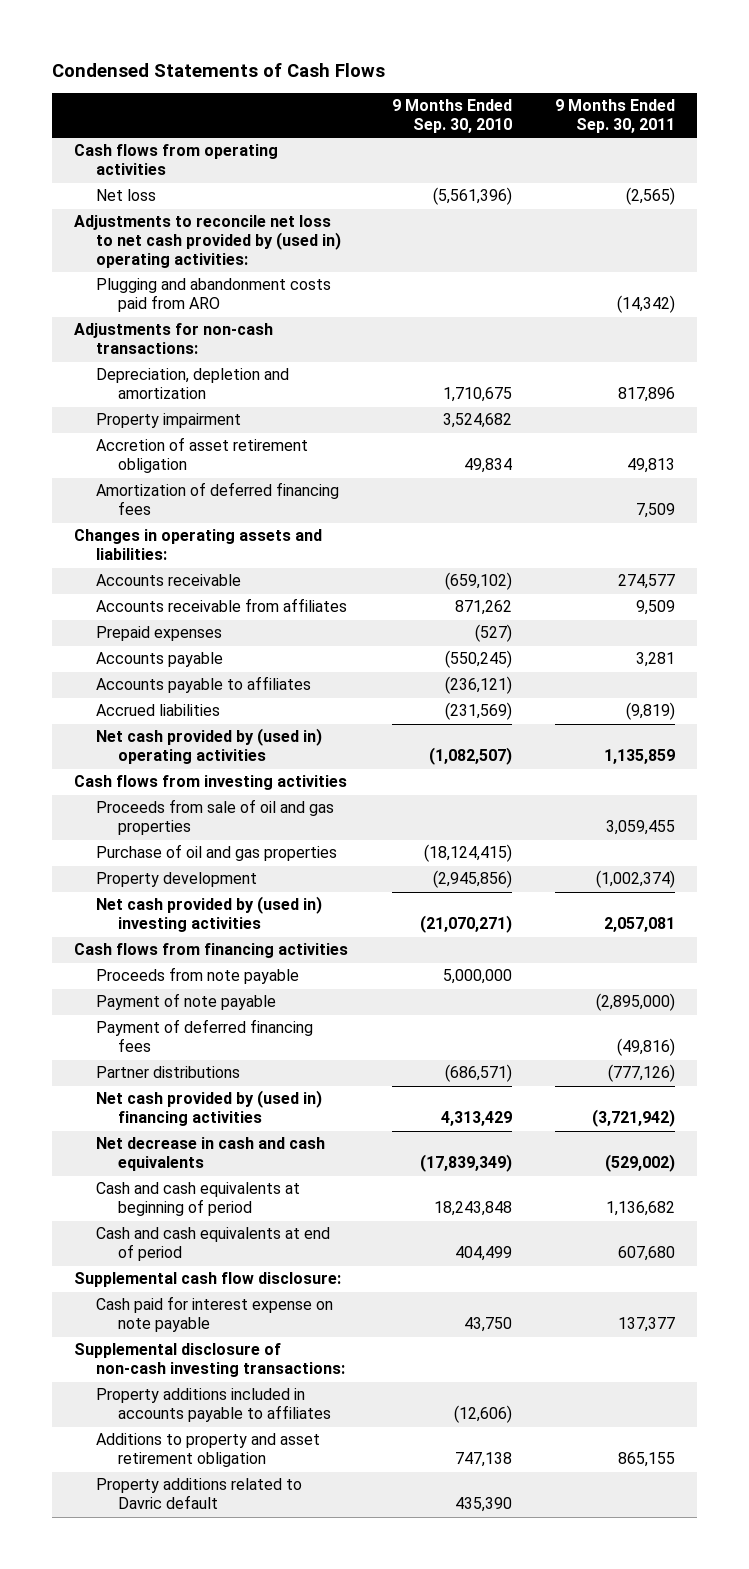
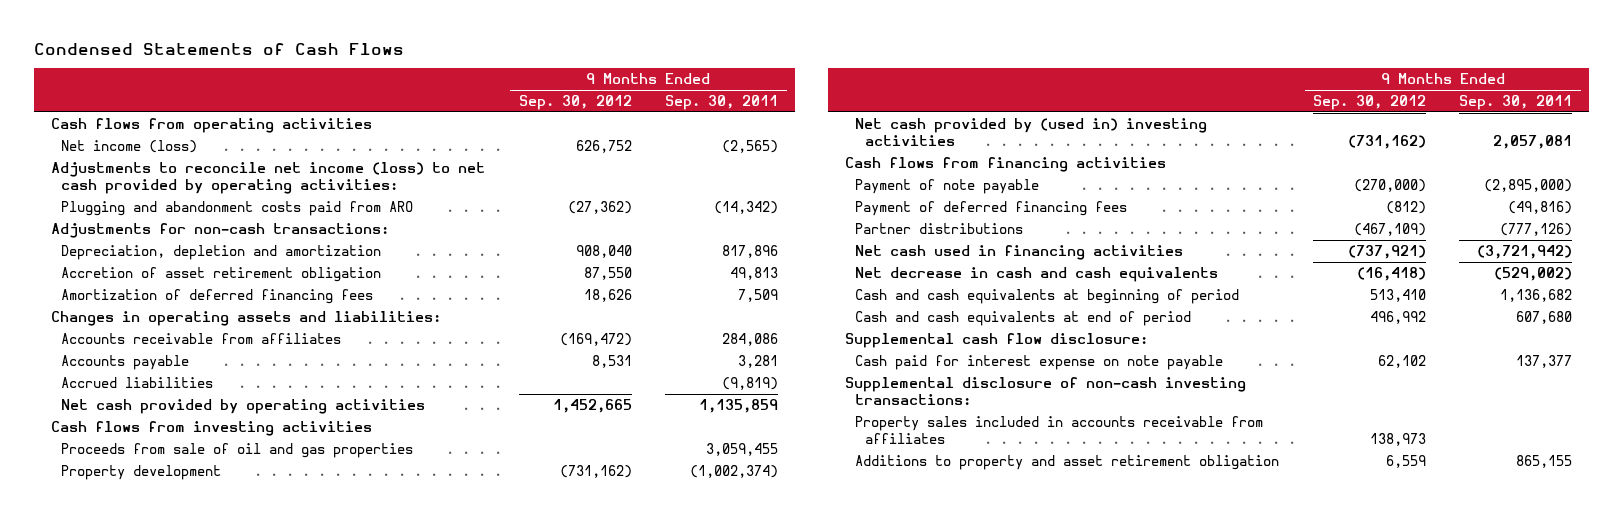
- | 9 Months Ended Sep. 30, 2010 | 9 Months Ended Sep. 30, 2011
+ | 9 Months Ended Sep. 30, 2012 | 9 Months Ended Sep. 30, 2011
- Net loss | (5,561,396) | (2,565)
- Adjustments to reconcile net loss to net cash provided by (used in) operating activities:
+ Net income (loss) | 626,752 | (2,565)
+ Adjustments to reconcile net income (loss) to net cash provided by operating activities:
- Property impairment | 3,524,682 |
- Accounts receivable | (659,102) | 274,577
- Accounts receivable from affiliates | 871,262 | 9,509
- Prepaid expenses | (527) |
+ Accounts receivable from affiliates | (169,472) | 284,086
- Accounts payable to affiliates | (236,121) |
- Net cash provided by (used in) operating activities | (1,082,507) | 1,135,859
+ Net cash provided by operating activities | 1,452,665 | 1,135,859
- Purchase of oil and gas properties | (18,124,415) |
- Proceeds from note payable | 5,000,000 |
- Net cash provided by (used in) financing activities | 4,313,429 | (3,721,942)
+ Net cash used in financing activities | (737,921) | (3,721,942)
- Property additions included in accounts payable to affiliates | (12,606) |
+ Property sales included in accounts receivable from affiliates | 138,973 |
- Property additions related to Davric default | 435,390 |

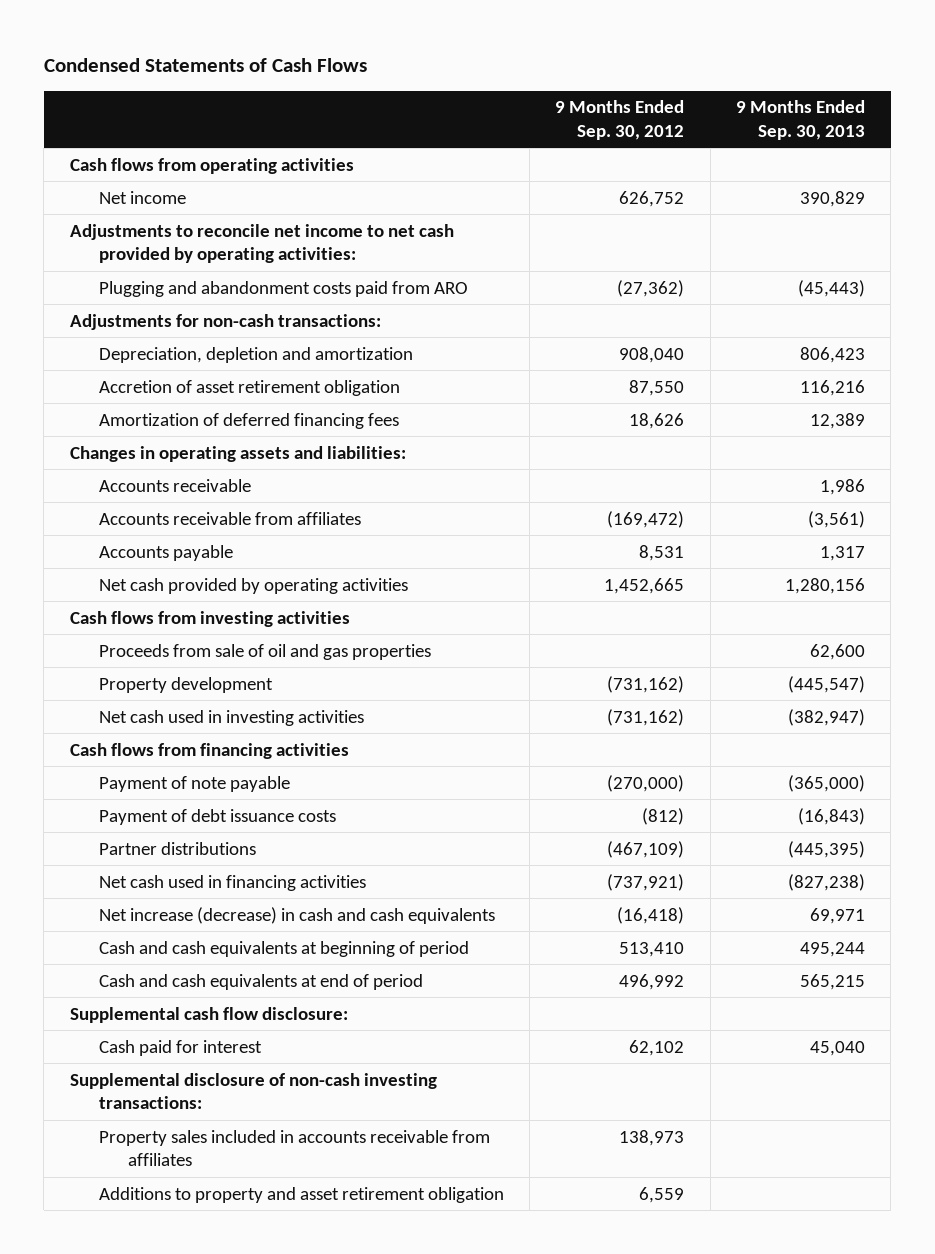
- | 9 Months Ended Sep. 30, 2012 | 9 Months Ended Sep. 30, 2011
+ | 9 Months Ended Sep. 30, 2012 | 9 Months Ended Sep. 30, 2013
- Net income (loss) | 626,752 | (2,565)
- Adjustments to reconcile net income (loss) to net cash provided by operating activities:
+ Net income | 626,752 | 390,829
+ Adjustments to reconcile net income to net cash provided by operating activities:
+ Accounts receivable | | 1,986
- Accrued liabilities | | (9,819)
- Net cash provided by (used in) investing activities | (731,162) | 2,057,081
+ Net cash used in investing activities | (731,162) | (382,947)
- Payment of deferred financing fees | (812) | (49,816)
+ Payment of debt issuance costs | (812) | (16,843)
- Net decrease in cash and cash equivalents | (16,418) | (529,002)
+ Net increase (decrease) in cash and cash equivalents | (16,418) | 69,971
- Cash paid for interest expense on note payable | 62,102 | 137,377
+ Cash paid for interest | 62,102 | 45,040

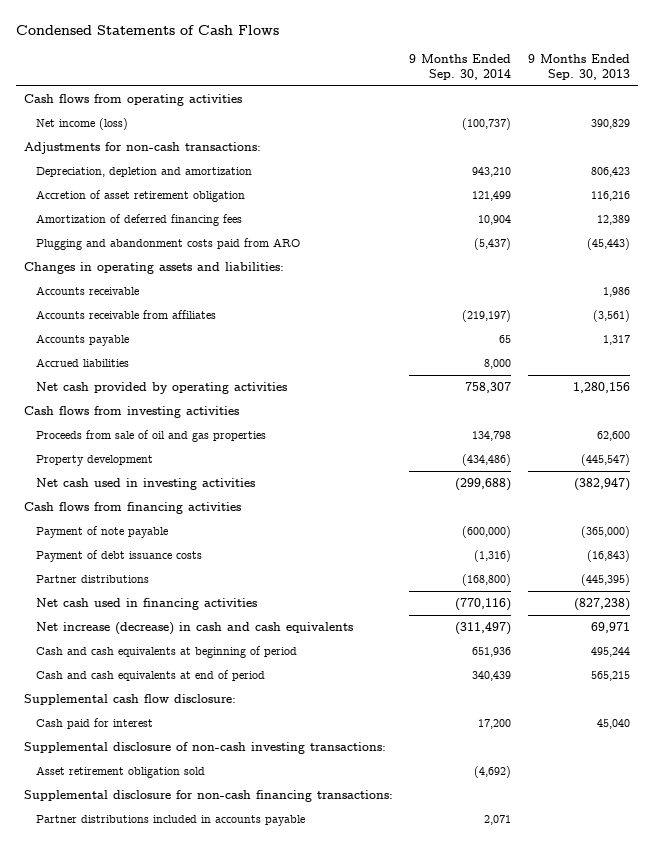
- | 9 Months Ended Sep. 30, 2012 | 9 Months Ended Sep. 30, 2013
+ | 9 Months Ended Sep. 30, 2014 | 9 Months Ended Sep. 30, 2013
- Net income | 626,752 | 390,829
- Adjustments to reconcile net income to net cash provided by operating activities:
+ Net income (loss) | (100,737) | 390,829
moved down: Plugging and abandonment costs paid from ARO | (5,437) | (45,443)
+ Accrued liabilities | 8,000 |
- Property sales included in accounts receivable from affiliates | 138,973 |
- Additions to property and asset retirement obligation | 6,559 |
+ Asset retirement obligation sold | (4,692) |
+ Supplemental disclosure for non-cash financing transactions:
+ Partner distributions included in accounts payable | 2,071 |

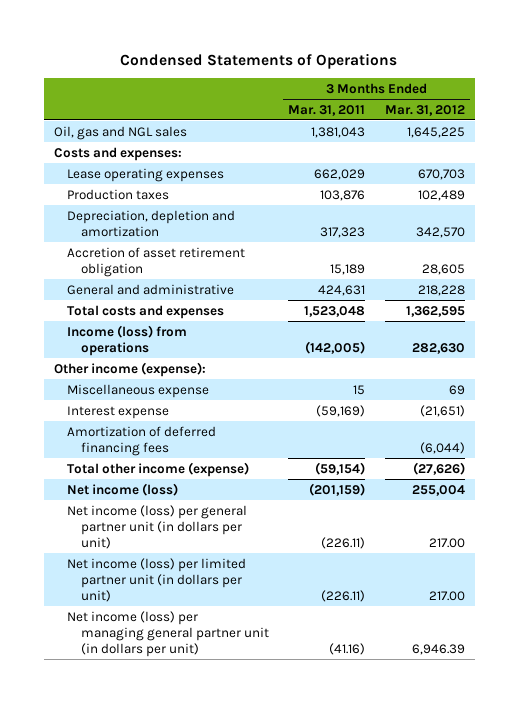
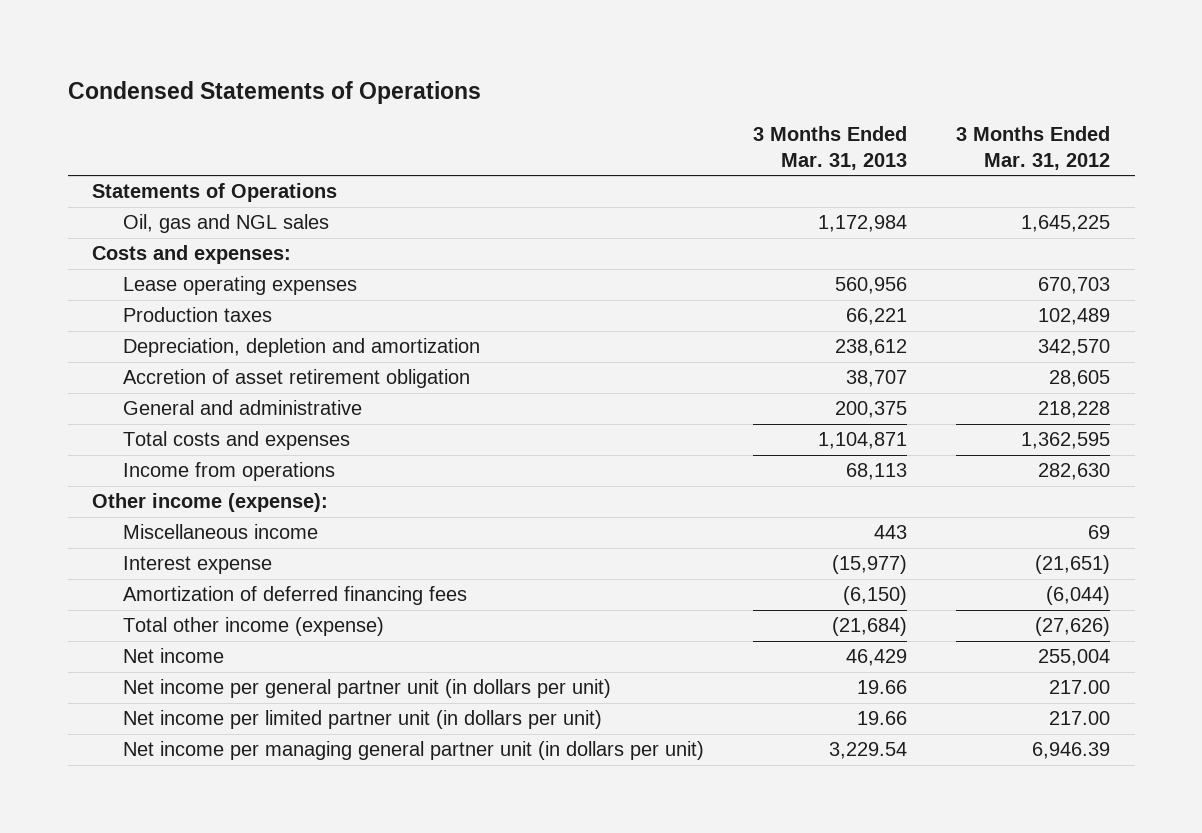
- | 3 Months Ended Mar. 31, 2011 | 3 Months Ended Mar. 31, 2012
+ | 3 Months Ended Mar. 31, 2013 | 3 Months Ended Mar. 31, 2012
+ Statements of Operations
- Income (loss) from operations | (142,005) | 282,630
+ Income from operations | 68,113 | 282,630
- Miscellaneous expense | 15 | 69
+ Miscellaneous income | 443 | 69
- Net income (loss) | (201,159) | 255,004
- Net income (loss) per general partner unit (in dollars per unit) | (226.11) | 217.00
- Net income (loss) per limited partner unit (in dollars per unit) | (226.11) | 217.00
- Net income (loss) per managing general partner unit (in dollars per unit) | (41.16) | 6,946.39
+ Net income | 46,429 | 255,004
+ Net income per general partner unit (in dollars per unit) | 19.66 | 217.00
+ Net income per limited partner unit (in dollars per unit) | 19.66 | 217.00
+ Net income per managing general partner unit (in dollars per unit) | 3,229.54 | 6,946.39

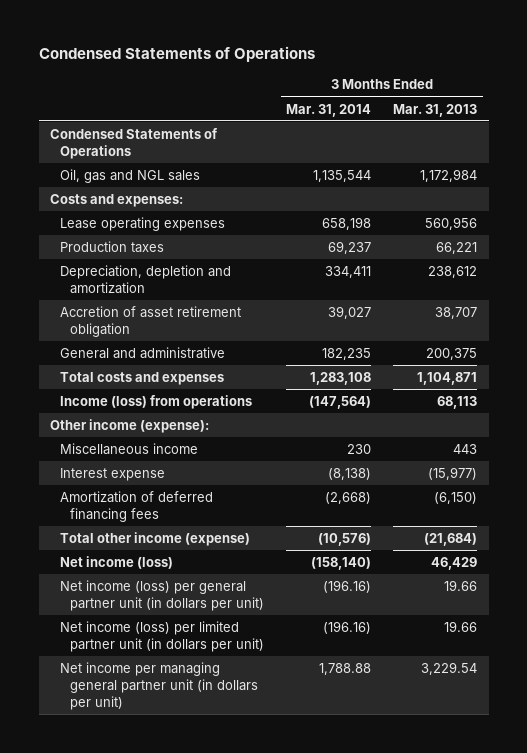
- | 3 Months Ended Mar. 31, 2013 | 3 Months Ended Mar. 31, 2012
+ | 3 Months Ended Mar. 31, 2014 | 3 Months Ended Mar. 31, 2013
- Statements of Operations
+ Condensed Statements of Operations
- Income from operations | 68,113 | 282,630
+ Income (loss) from operations | (147,564) | 68,113
- Net income | 46,429 | 255,004
- Net income per general partner unit (in dollars per unit) | 19.66 | 217.00
- Net income per limited partner unit (in dollars per unit) | 19.66 | 217.00
+ Net income (loss) | (158,140) | 46,429
+ Net income (loss) per general partner unit (in dollars per unit) | (196.16) | 19.66
+ Net income (loss) per limited partner unit (in dollars per unit) | (196.16) | 19.66

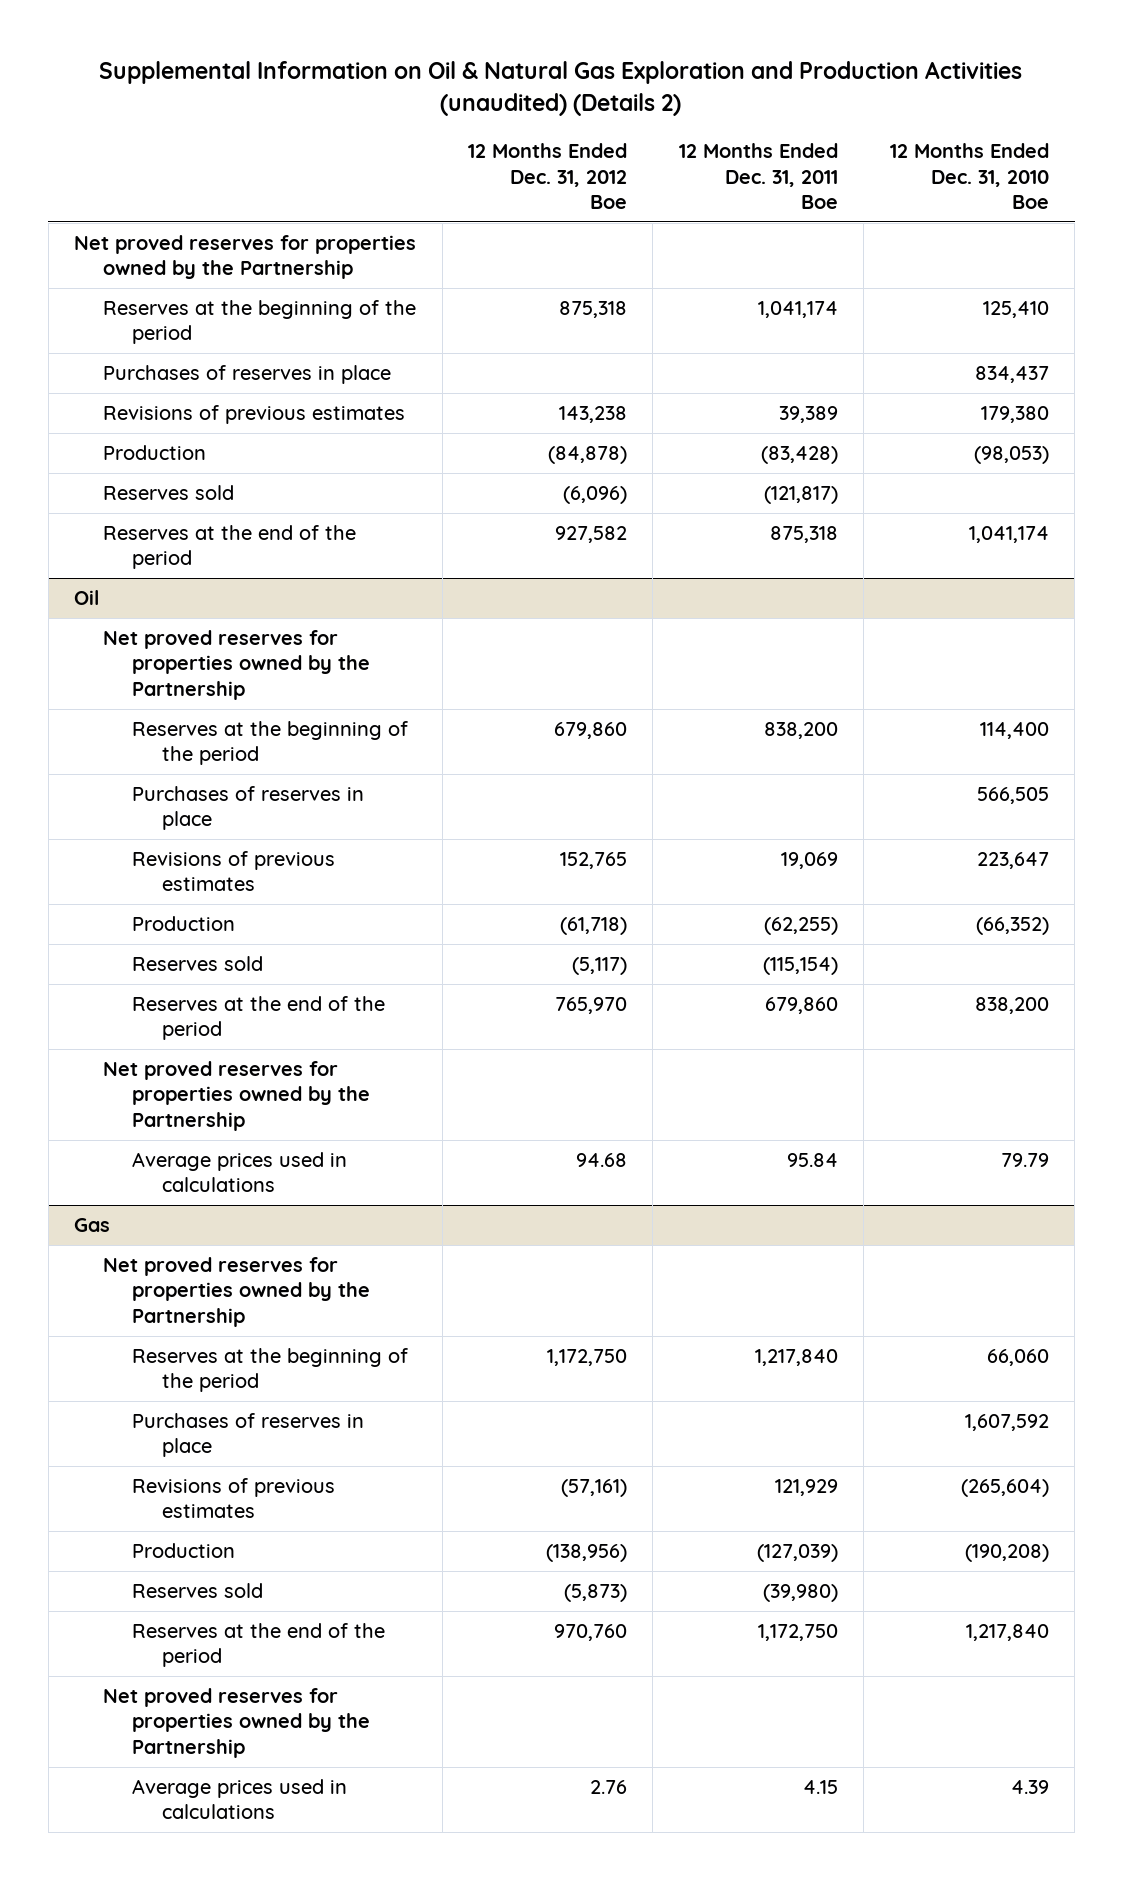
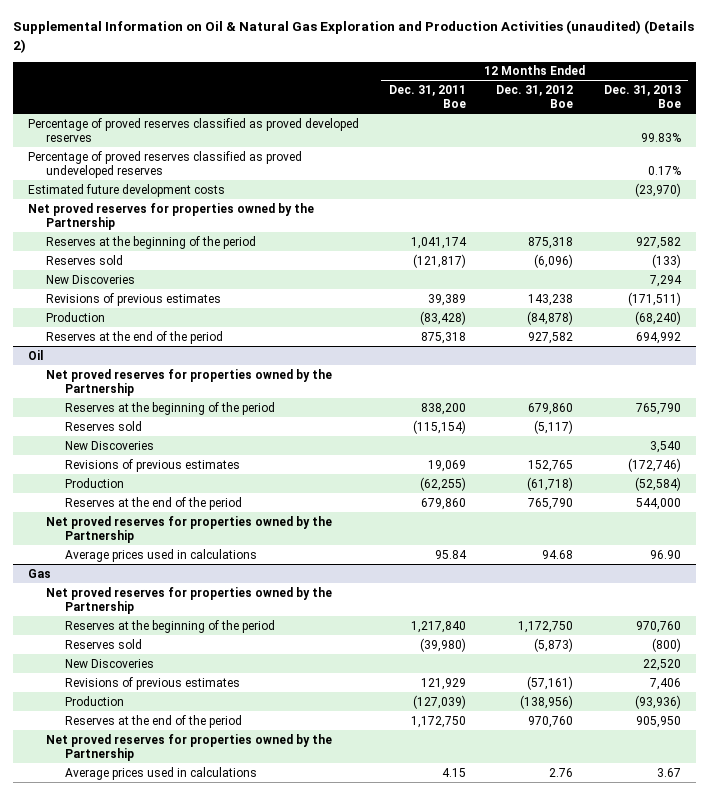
- | 12 Months Ended Dec. 31, 2012 Boe | 12 Months Ended Dec. 31, 2011 Boe | 12 Months Ended Dec. 31, 2010 Boe
+ | 12 Months Ended Dec. 31, 2011 Boe | 12 Months Ended Dec. 31, 2012 Boe | 12 Months Ended Dec. 31, 2013 Boe
+ Percentage of proved reserves classified as proved developed reserves | | | 99.83%
+ Percentage of proved reserves classified as proved undeveloped reserves | | | 0.17%
+ Estimated future development costs | | | (23,970)
- Purchases of reserves in place | | | 834,437
moved up: Reserves sold | (121,817) | (6,096) | (133)
+ New Discoveries | | | 7,294
@ Oil
- Purchases of reserves in place | | | 566,505
moved up: Reserves sold | (115,154) | (5,117) |
+ New Discoveries | | | 3,540
- Reserves at the end of the period | 765,970 | 679,860 | 838,200
+ Reserves at the end of the period | 679,860 | 765,790 | 544,000
@ Gas
- Purchases of reserves in place | | | 1,607,592
moved up: Reserves sold | (39,980) | (5,873) | (800)
+ New Discoveries | | | 22,520

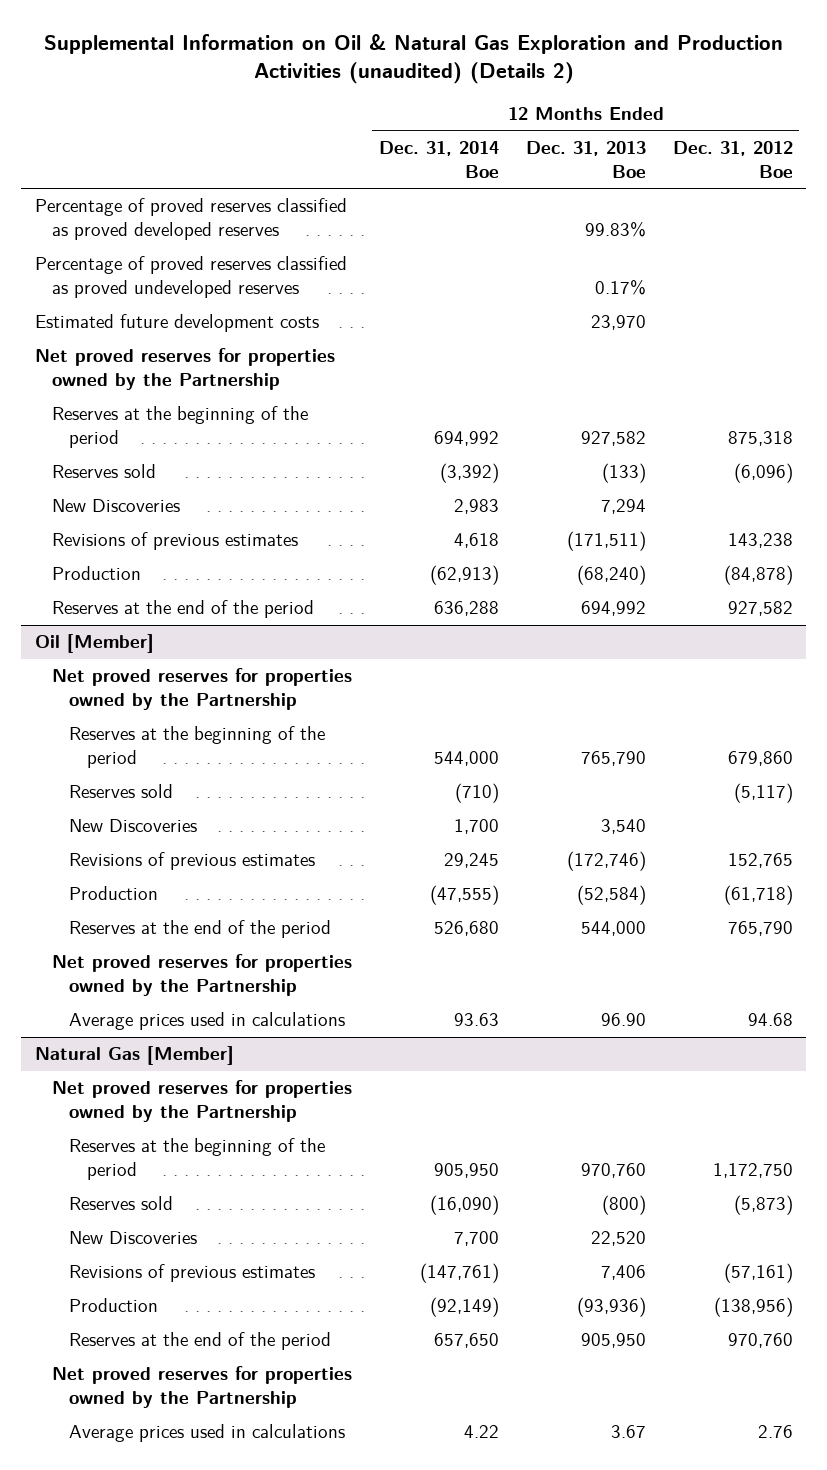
- | 12 Months Ended Dec. 31, 2011 Boe | 12 Months Ended Dec. 31, 2012 Boe | 12 Months Ended Dec. 31, 2013 Boe
+ | 12 Months Ended Dec. 31, 2014 Boe | 12 Months Ended Dec. 31, 2013 Boe | 12 Months Ended Dec. 31, 2012 Boe
- Estimated future development costs | | | (23,970)
+ Estimated future development costs | | 23,970 |
- Oil
+ Oil [Member]
- Gas
+ Natural Gas [Member]

